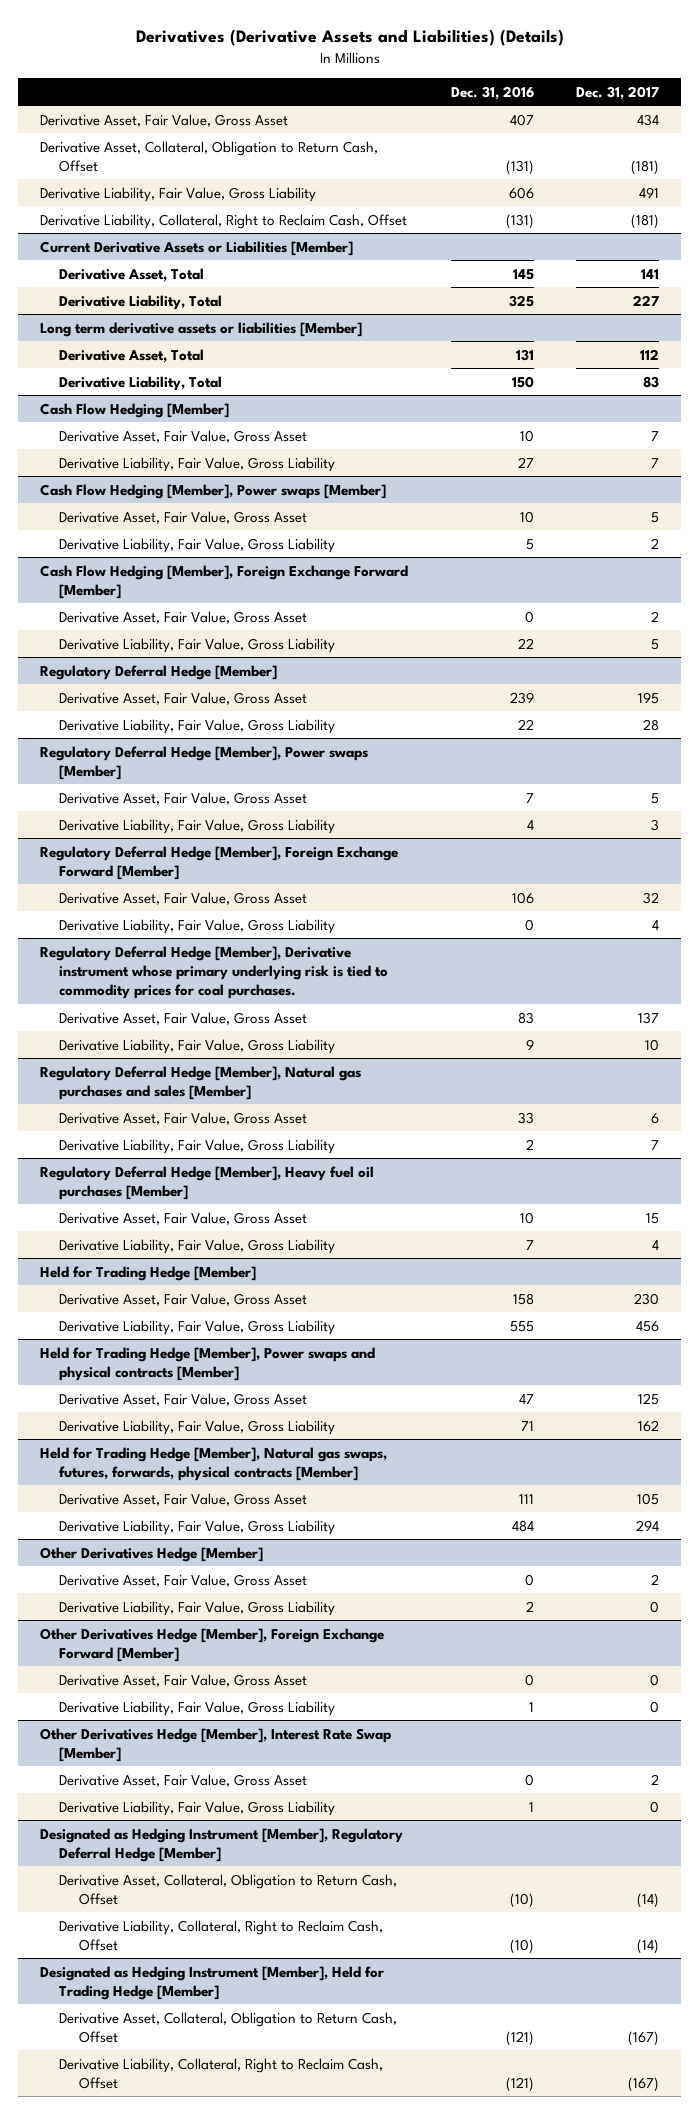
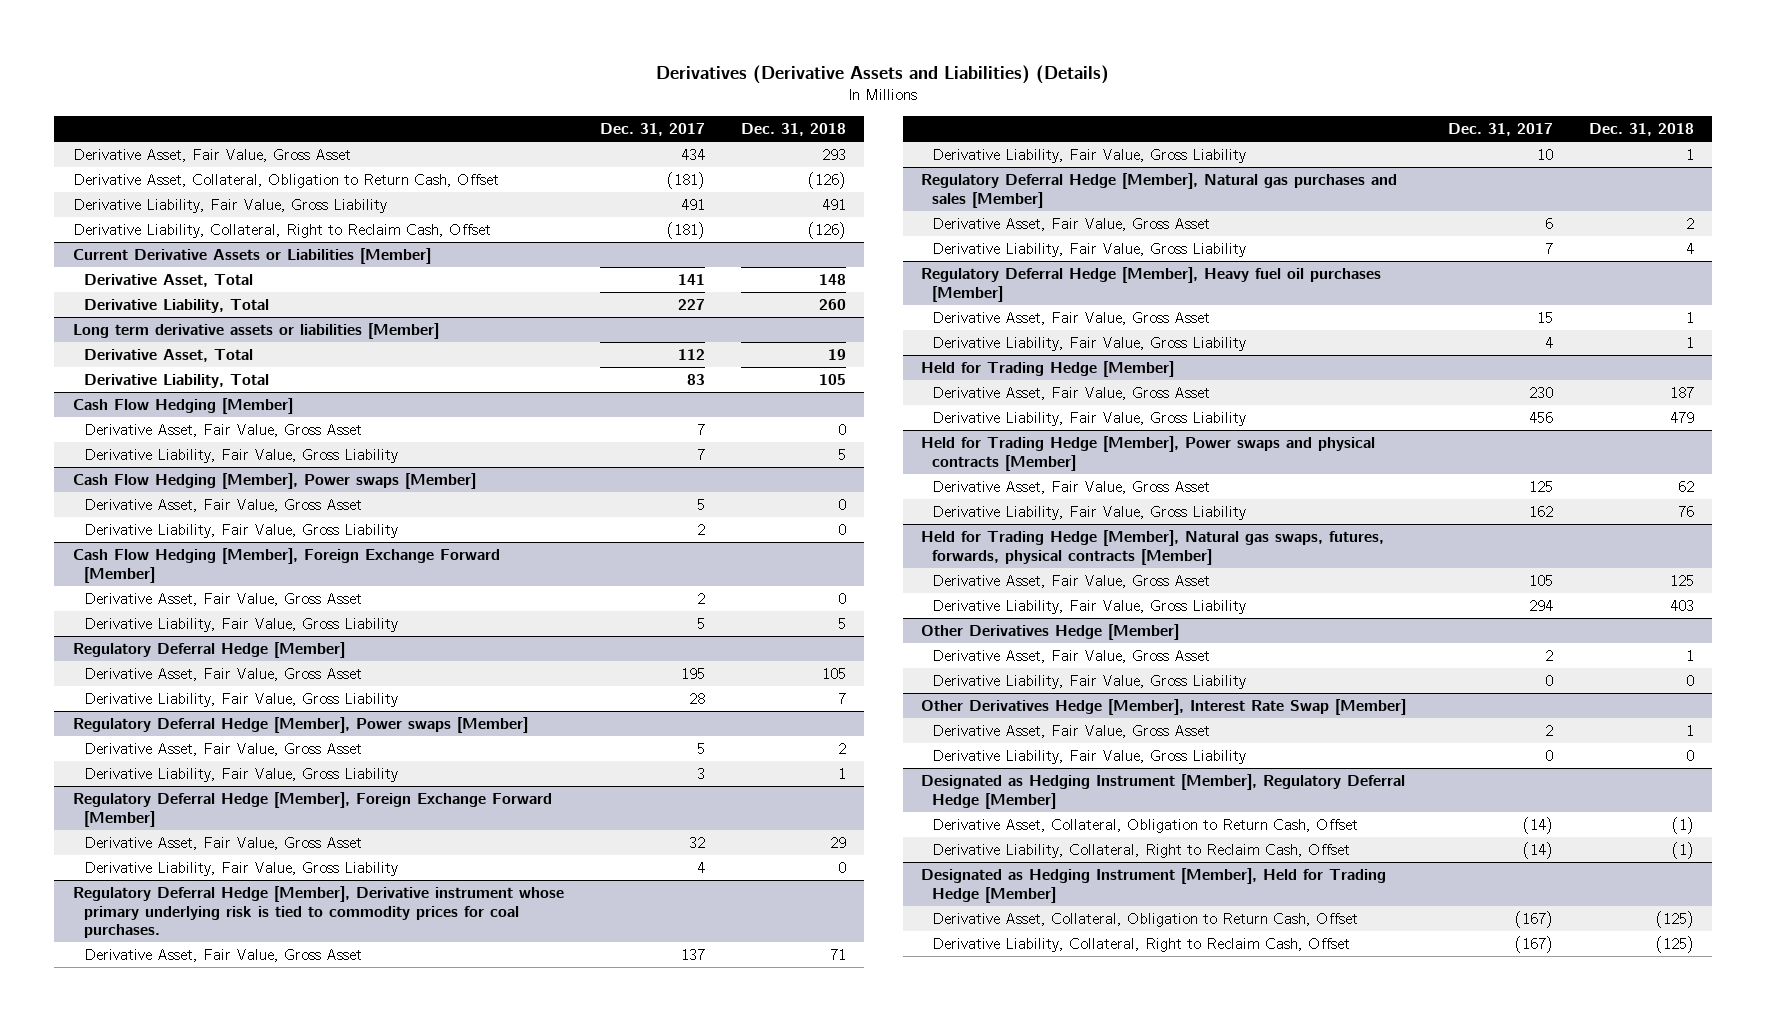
- | Dec. 31, 2016 | Dec. 31, 2017
+ | Dec. 31, 2017 | Dec. 31, 2018
- Other Derivatives Hedge [Member], Foreign Exchange Forward [Member]
- Derivative Asset, Fair Value, Gross Asset | 0 | 0
- Derivative Liability, Fair Value, Gross Liability | 1 | 0

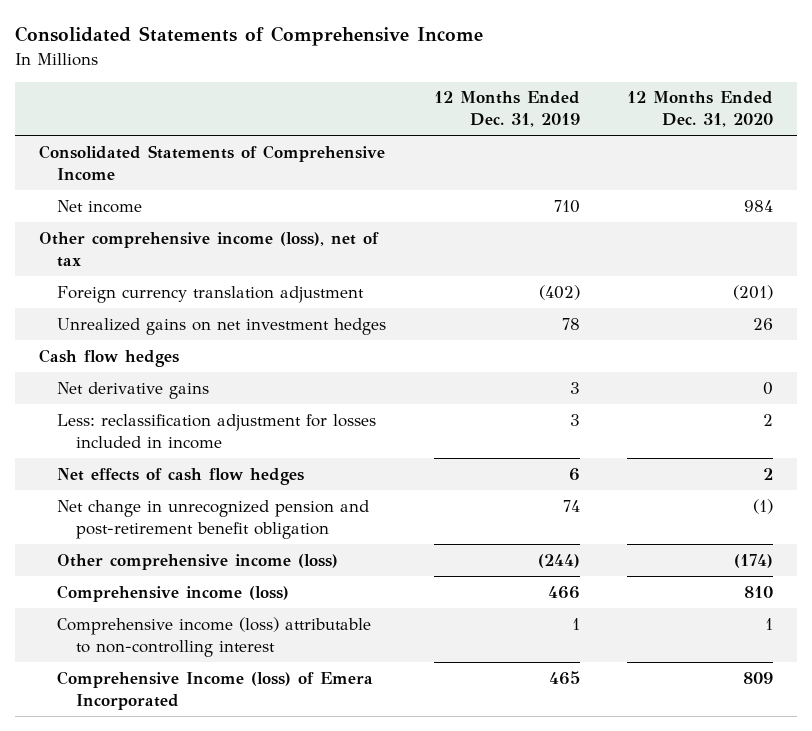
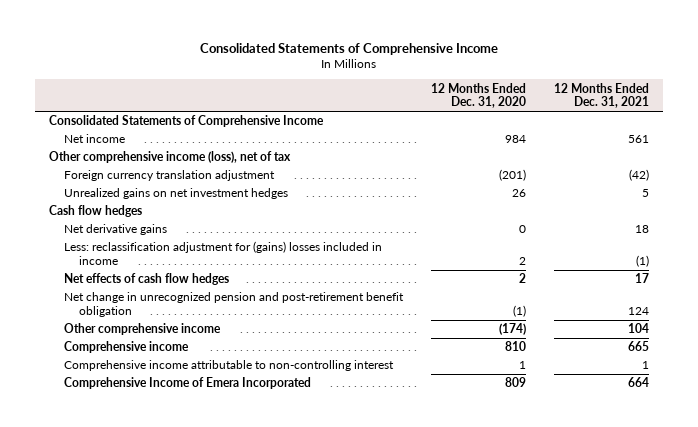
- | 12 Months Ended Dec. 31, 2019 | 12 Months Ended Dec. 31, 2020
+ | 12 Months Ended Dec. 31, 2020 | 12 Months Ended Dec. 31, 2021
- Less: reclassification adjustment for losses included in income | 3 | 2
+ Less: reclassification adjustment for (gains) losses included in income | 2 | (1)
- Other comprehensive income (loss) | (244) | (174)
- Comprehensive income (loss) | 466 | 810
- Comprehensive income (loss) attributable to non-controlling interest | 1 | 1
- Comprehensive Income (loss) of Emera Incorporated | 465 | 809
+ Other comprehensive income | (174) | 104
+ Comprehensive income | 810 | 665
+ Comprehensive income attributable to non-controlling interest | 1 | 1
+ Comprehensive Income of Emera Incorporated | 809 | 664

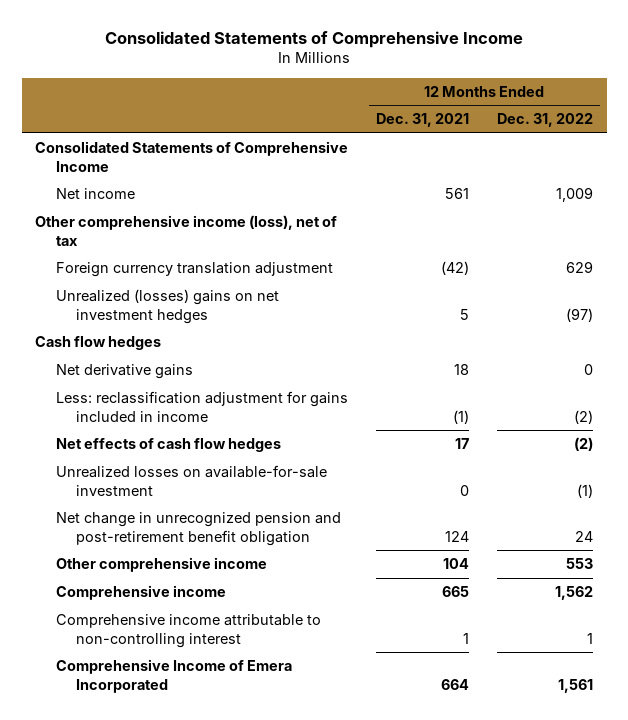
- | 12 Months Ended Dec. 31, 2020 | 12 Months Ended Dec. 31, 2021
+ | 12 Months Ended Dec. 31, 2021 | 12 Months Ended Dec. 31, 2022
- Unrealized gains on net investment hedges | 26 | 5
+ Unrealized (losses) gains on net investment hedges | 5 | (97)
- Less: reclassification adjustment for (gains) losses included in income | 2 | (1)
+ Less: reclassification adjustment for gains included in income | (1) | (2)
+ Unrealized losses on available-for-sale investment | 0 | (1)

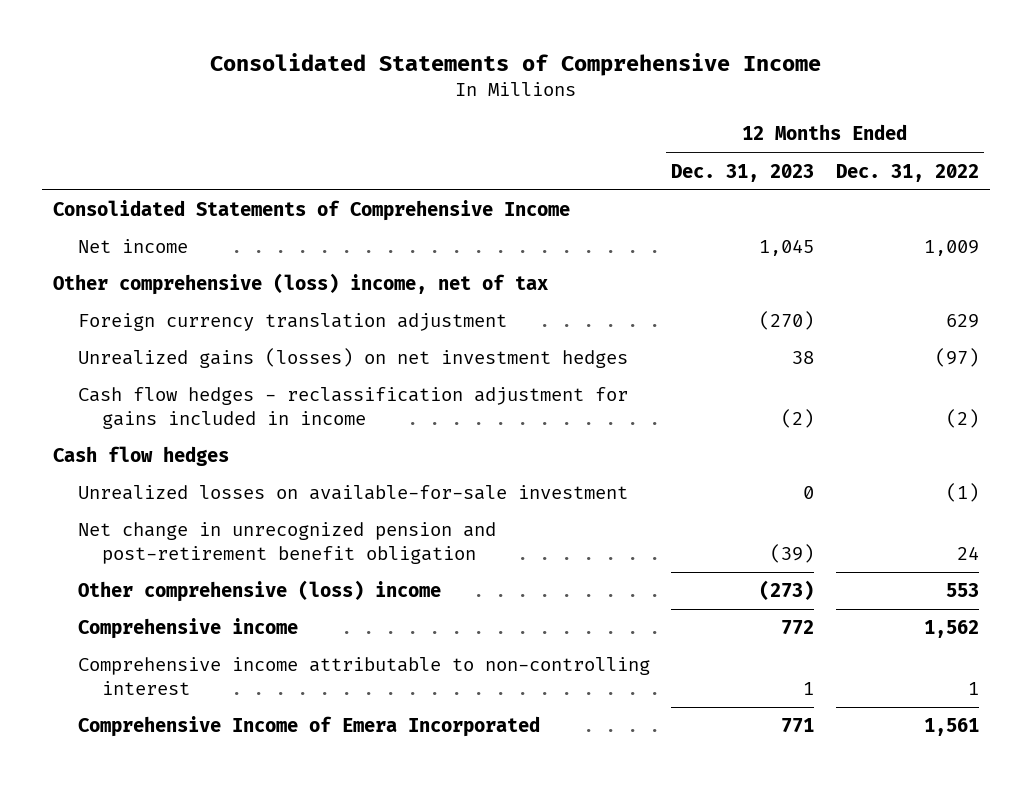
- | 12 Months Ended Dec. 31, 2021 | 12 Months Ended Dec. 31, 2022
+ | 12 Months Ended Dec. 31, 2023 | 12 Months Ended Dec. 31, 2022
- Other comprehensive income (loss), net of tax
+ Other comprehensive (loss) income, net of tax
- Unrealized (losses) gains on net investment hedges | 5 | (97)
+ Unrealized gains (losses) on net investment hedges | 38 | (97)
+ Cash flow hedges - reclassification adjustment for gains included in income | (2) | (2)
- Net derivative gains | 18 | 0
- Less: reclassification adjustment for gains included in income | (1) | (2)
- Net effects of cash flow hedges | 17 | (2)
- Other comprehensive income | 104 | 553
+ Other comprehensive (loss) income | (273) | 553

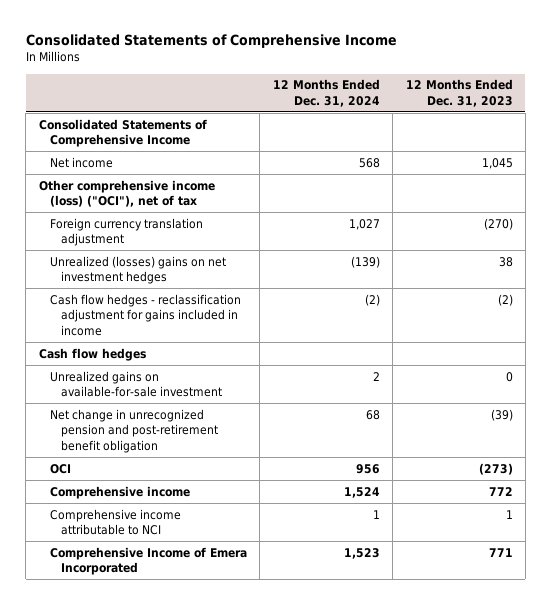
- | 12 Months Ended Dec. 31, 2023 | 12 Months Ended Dec. 31, 2022
+ | 12 Months Ended Dec. 31, 2024 | 12 Months Ended Dec. 31, 2023
- Other comprehensive (loss) income, net of tax
+ Other comprehensive income (loss) ("OCI"), net of tax
- Unrealized gains (losses) on net investment hedges | 38 | (97)
+ Unrealized (losses) gains on net investment hedges | (139) | 38
- Unrealized losses on available-for-sale investment | 0 | (1)
+ Unrealized gains on available-for-sale investment | 2 | 0
- Other comprehensive (loss) income | (273) | 553
+ OCI | 956 | (273)
- Comprehensive income attributable to non-controlling interest | 1 | 1
+ Comprehensive income attributable to NCI | 1 | 1

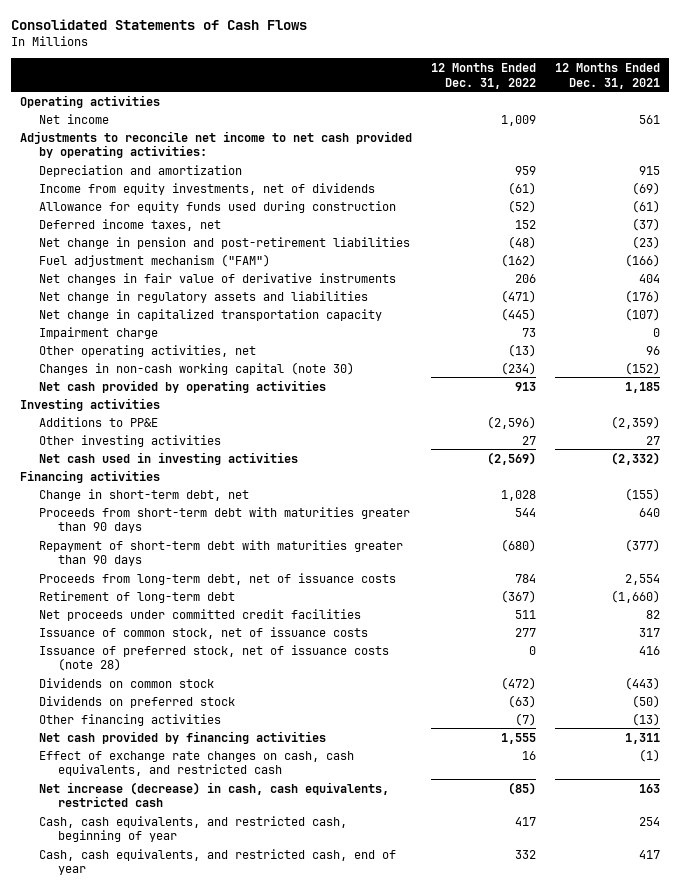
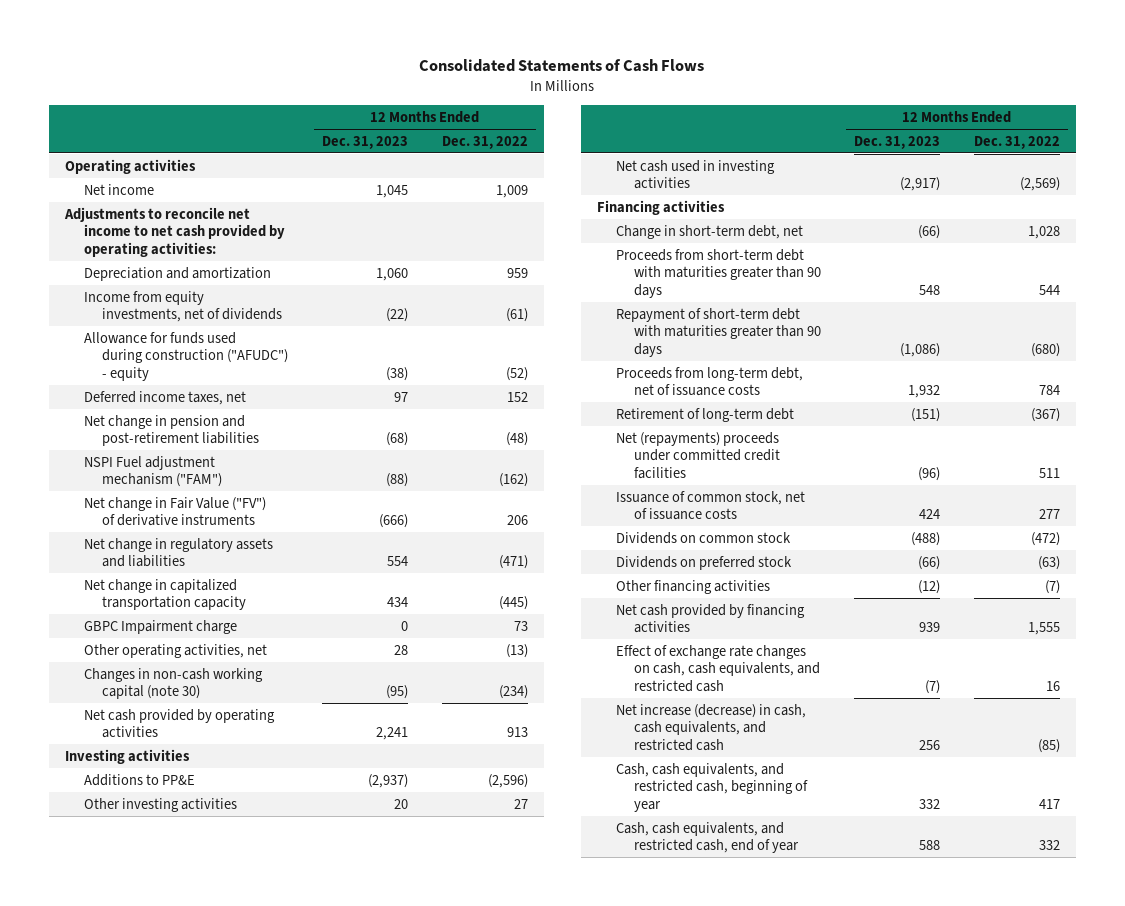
- | 12 Months Ended Dec. 31, 2022 | 12 Months Ended Dec. 31, 2021
+ | 12 Months Ended Dec. 31, 2023 | 12 Months Ended Dec. 31, 2022
- Allowance for equity funds used during construction | (52) | (61)
+ Allowance for funds used during construction ("AFUDC") - equity | (38) | (52)
- Fuel adjustment mechanism ("FAM") | (162) | (166)
- Net changes in fair value of derivative instruments | 206 | 404
+ NSPI Fuel adjustment mechanism ("FAM") | (88) | (162)
+ Net change in Fair Value ("FV") of derivative instruments | (666) | 206
- Impairment charge | 73 | 0
+ GBPC Impairment charge | 0 | 73
- Net proceeds under committed credit facilities | 511 | 82
+ Net (repayments) proceeds under committed credit facilities | (96) | 511
- Issuance of preferred stock, net of issuance costs (note 28) | 0 | 416
- Net increase (decrease) in cash, cash equivalents, restricted cash | (85) | 163
+ Net increase (decrease) in cash, cash equivalents, and restricted cash | 256 | (85)

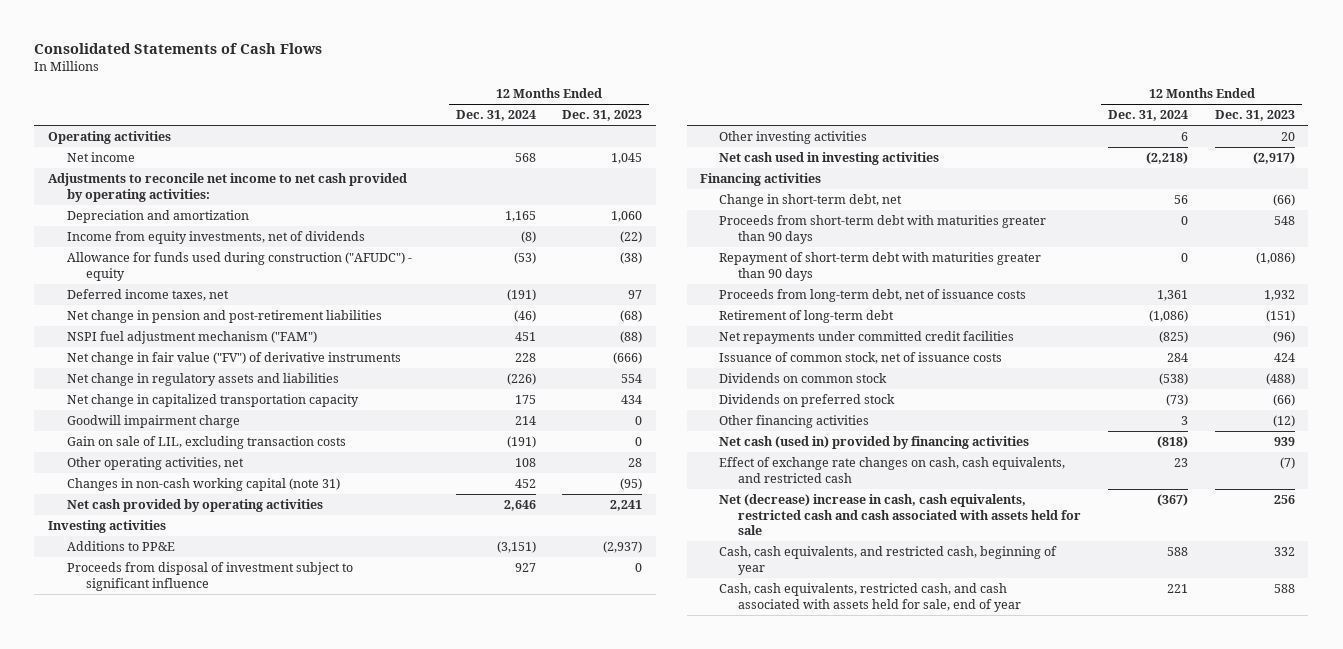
- | 12 Months Ended Dec. 31, 2023 | 12 Months Ended Dec. 31, 2022
+ | 12 Months Ended Dec. 31, 2024 | 12 Months Ended Dec. 31, 2023
- NSPI Fuel adjustment mechanism ("FAM") | (88) | (162)
- Net change in Fair Value ("FV") of derivative instruments | (666) | 206
+ NSPI fuel adjustment mechanism ("FAM") | 451 | (88)
+ Net change in fair value ("FV") of derivative instruments | 228 | (666)
- GBPC Impairment charge | 0 | 73
+ Goodwill impairment charge | 214 | 0
+ Gain on sale of LIL, excluding transaction costs | (191) | 0
- Changes in non-cash working capital (note 30) | (95) | (234)
+ Changes in non-cash working capital (note 31) | 452 | (95)
+ Proceeds from disposal of investment subject to significant influence | 927 | 0
- Net (repayments) proceeds under committed credit facilities | (96) | 511
+ Net repayments under committed credit facilities | (825) | (96)
- Net cash provided by financing activities | 939 | 1,555
+ Net cash (used in) provided by financing activities | (818) | 939
- Net increase (decrease) in cash, cash equivalents, and restricted cash | 256 | (85)
+ Net (decrease) increase in cash, cash equivalents, restricted cash and cash associated with assets held for sale | (367) | 256
- Cash, cash equivalents, and restricted cash, end of year | 588 | 332
+ Cash, cash equivalents, restricted cash, and cash associated with assets held for sale, end of year | 221 | 588

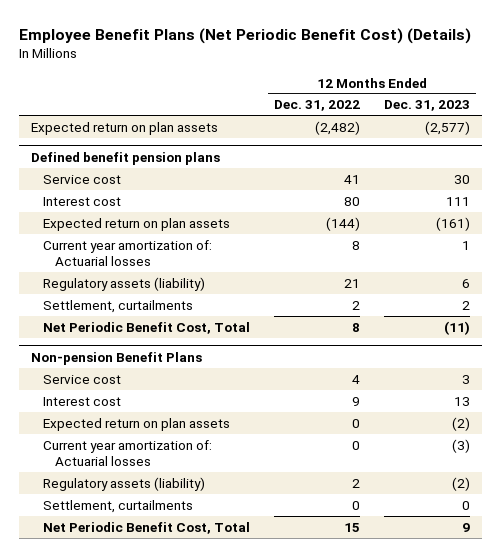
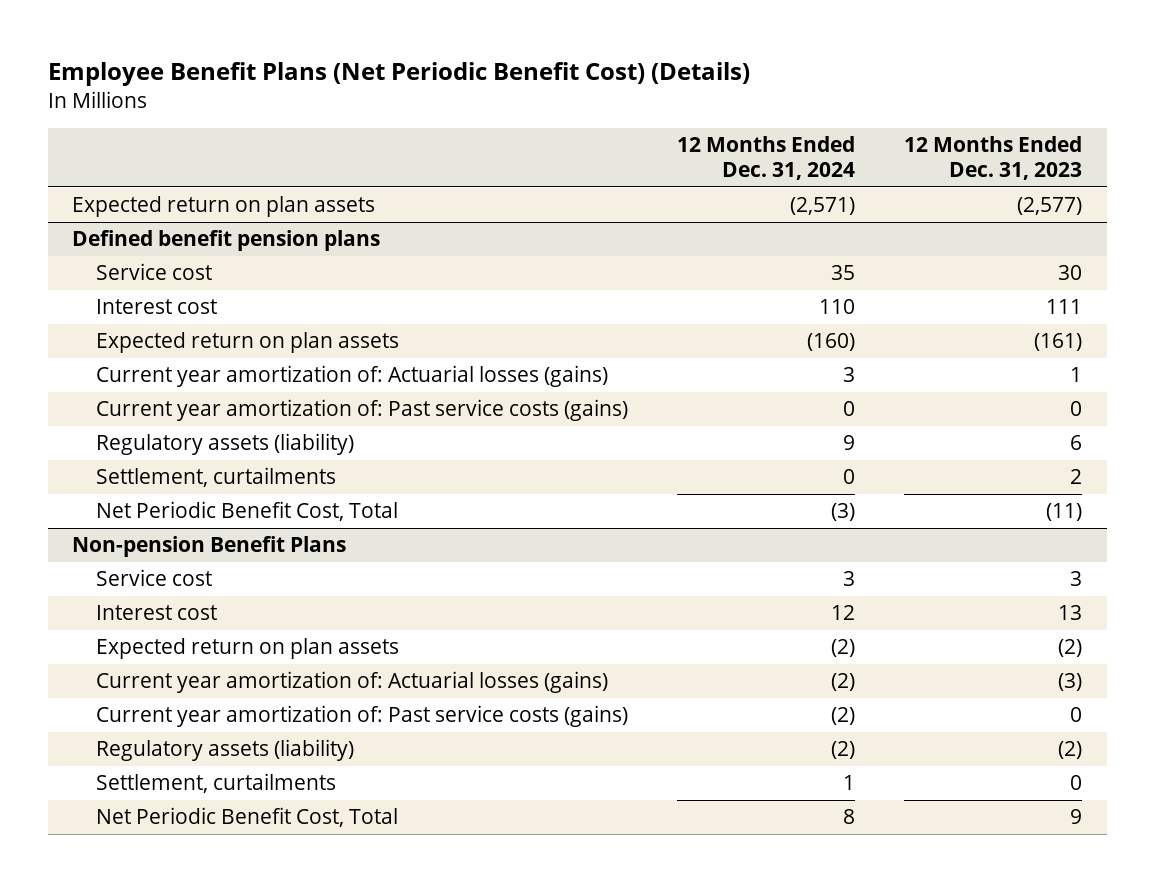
- | 12 Months Ended Dec. 31, 2022 | 12 Months Ended Dec. 31, 2023
+ | 12 Months Ended Dec. 31, 2024 | 12 Months Ended Dec. 31, 2023
@ Defined benefit pension plans
- Current year amortization of: Actuarial losses | 8 | 1
+ Current year amortization of: Actuarial losses (gains) | 3 | 1
+ Current year amortization of: Past service costs (gains) | 0 | 0
@ Non-pension Benefit Plans
- Current year amortization of: Actuarial losses | 0 | (3)
+ Current year amortization of: Actuarial losses (gains) | (2) | (3)
+ Current year amortization of: Past service costs (gains) | (2) | 0

